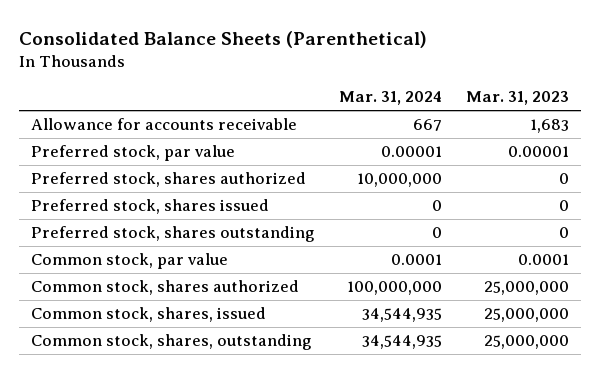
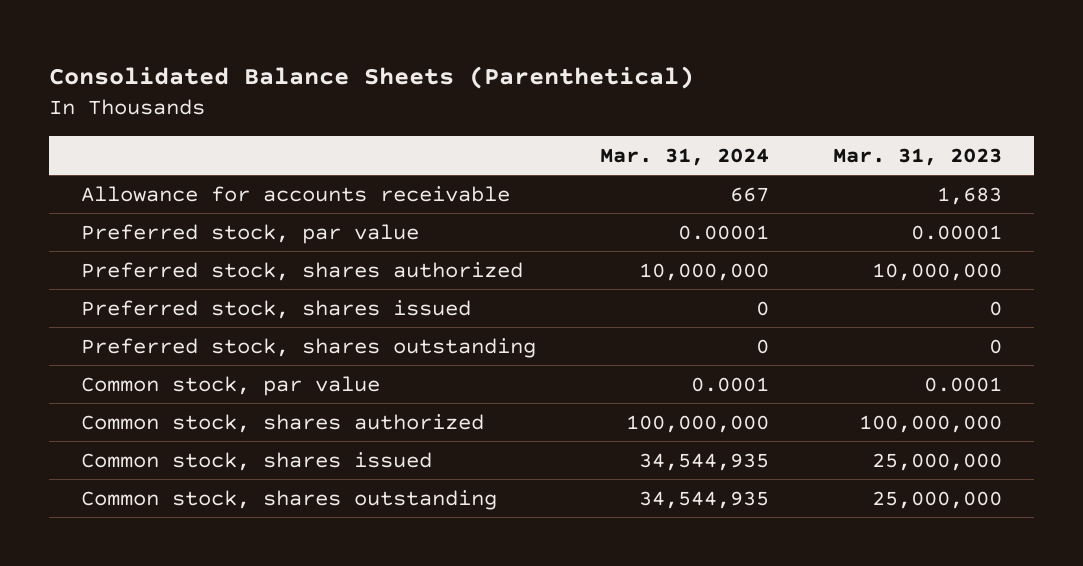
- Preferred stock, shares authorized | 10,000,000 | 0
+ Preferred stock, shares authorized | 10,000,000 | 10,000,000
- Common stock, shares authorized | 100,000,000 | 25,000,000
- Common stock, shares, issued | 34,544,935 | 25,000,000
- Common stock, shares, outstanding | 34,544,935 | 25,000,000
+ Common stock, shares authorized | 100,000,000 | 100,000,000
+ Common stock, shares issued | 34,544,935 | 25,000,000
+ Common stock, shares outstanding | 34,544,935 | 25,000,000

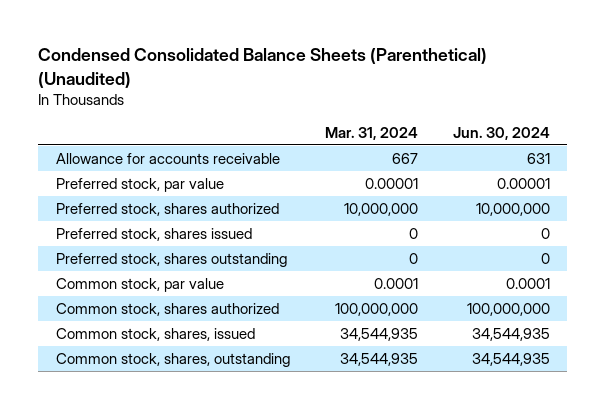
- Consolidated Balance Sheets (Parenthetical)
+ Condensed Consolidated Balance Sheets (Parenthetical) (Unaudited)
- | Mar. 31, 2024 | Mar. 31, 2023
+ | Mar. 31, 2024 | Jun. 30, 2024
- Common stock, shares issued | 34,544,935 | 25,000,000
- Common stock, shares outstanding | 34,544,935 | 25,000,000
+ Common stock, shares, issued | 34,544,935 | 34,544,935
+ Common stock, shares, outstanding | 34,544,935 | 34,544,935

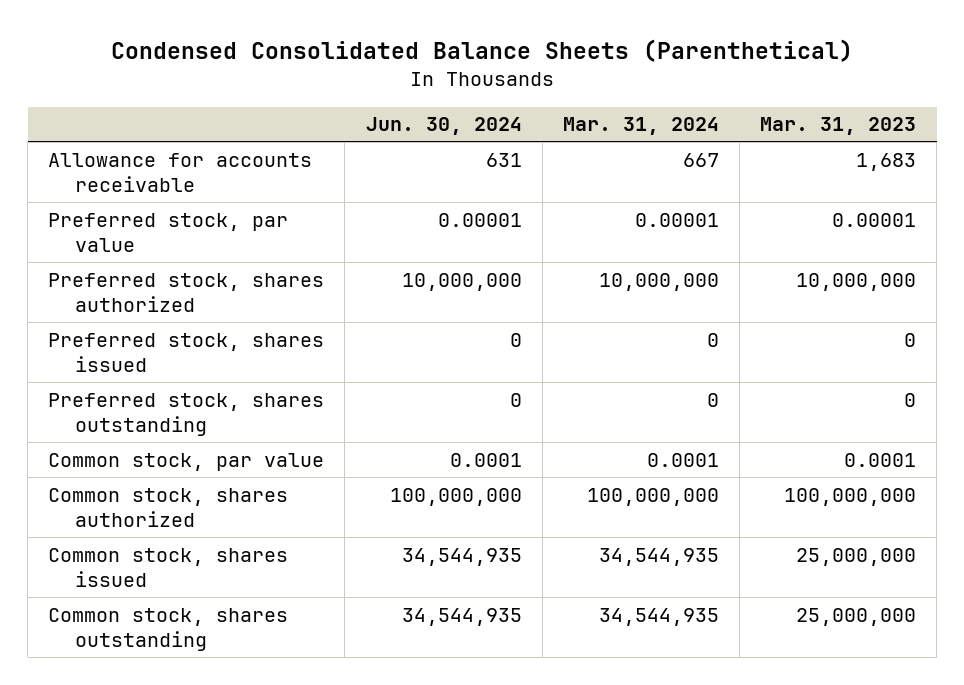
- Condensed Consolidated Balance Sheets (Parenthetical) (Unaudited)
+ Condensed Consolidated Balance Sheets (Parenthetical)
- | Mar. 31, 2024 | Jun. 30, 2024
+ | Jun. 30, 2024 | Mar. 31, 2024 | Mar. 31, 2023
- Common stock, shares, issued | 34,544,935 | 34,544,935
- Common stock, shares, outstanding | 34,544,935 | 34,544,935
+ Common stock, shares issued | 34,544,935 | 34,544,935 | 25,000,000
+ Common stock, shares outstanding | 34,544,935 | 34,544,935 | 25,000,000

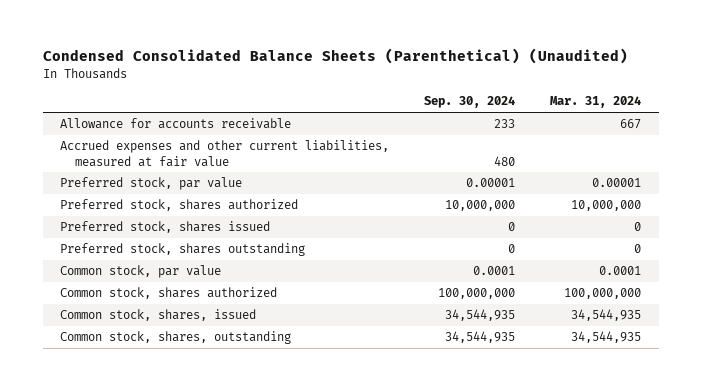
- Condensed Consolidated Balance Sheets (Parenthetical)
+ Condensed Consolidated Balance Sheets (Parenthetical) (Unaudited)
- | Jun. 30, 2024 | Mar. 31, 2024 | Mar. 31, 2023
+ | Sep. 30, 2024 | Mar. 31, 2024
+ Accrued expenses and other current liabilities, measured at fair value | 480 |
- Common stock, shares issued | 34,544,935 | 34,544,935 | 25,000,000
- Common stock, shares outstanding | 34,544,935 | 34,544,935 | 25,000,000
+ Common stock, shares, issued | 34,544,935 | 34,544,935
+ Common stock, shares, outstanding | 34,544,935 | 34,544,935

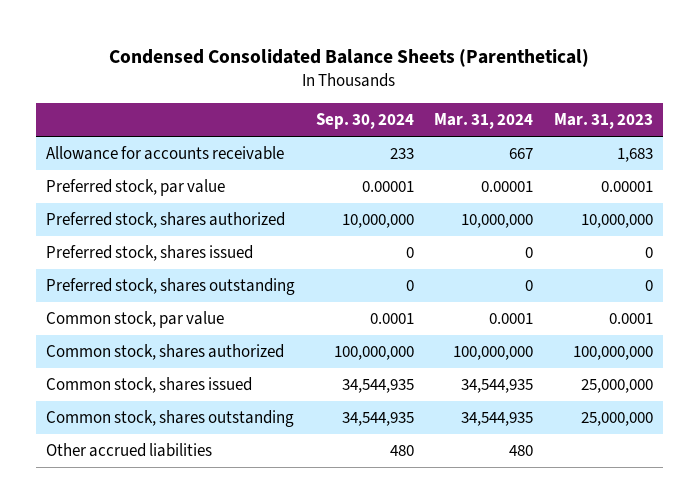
- Condensed Consolidated Balance Sheets (Parenthetical) (Unaudited)
+ Condensed Consolidated Balance Sheets (Parenthetical)
- | Sep. 30, 2024 | Mar. 31, 2024
+ | Sep. 30, 2024 | Mar. 31, 2024 | Mar. 31, 2023
- Accrued expenses and other current liabilities, measured at fair value | 480 |
- Common stock, shares, issued | 34,544,935 | 34,544,935
- Common stock, shares, outstanding | 34,544,935 | 34,544,935
+ Common stock, shares issued | 34,544,935 | 34,544,935 | 25,000,000
+ Common stock, shares outstanding | 34,544,935 | 34,544,935 | 25,000,000
+ Other accrued liabilities | 480 | 480 |

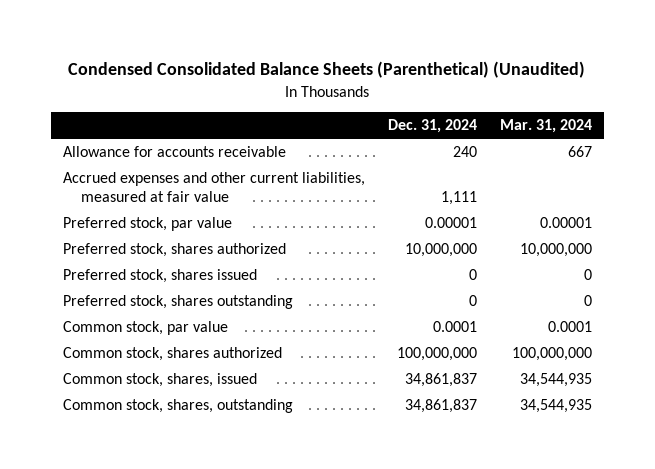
- Condensed Consolidated Balance Sheets (Parenthetical)
+ Condensed Consolidated Balance Sheets (Parenthetical) (Unaudited)
- | Sep. 30, 2024 | Mar. 31, 2024 | Mar. 31, 2023
+ | Dec. 31, 2024 | Mar. 31, 2024
+ Accrued expenses and other current liabilities, measured at fair value | 1,111 |
- Common stock, shares issued | 34,544,935 | 34,544,935 | 25,000,000
- Common stock, shares outstanding | 34,544,935 | 34,544,935 | 25,000,000
- Other accrued liabilities | 480 | 480 |
+ Common stock, shares, issued | 34,861,837 | 34,544,935
+ Common stock, shares, outstanding | 34,861,837 | 34,544,935

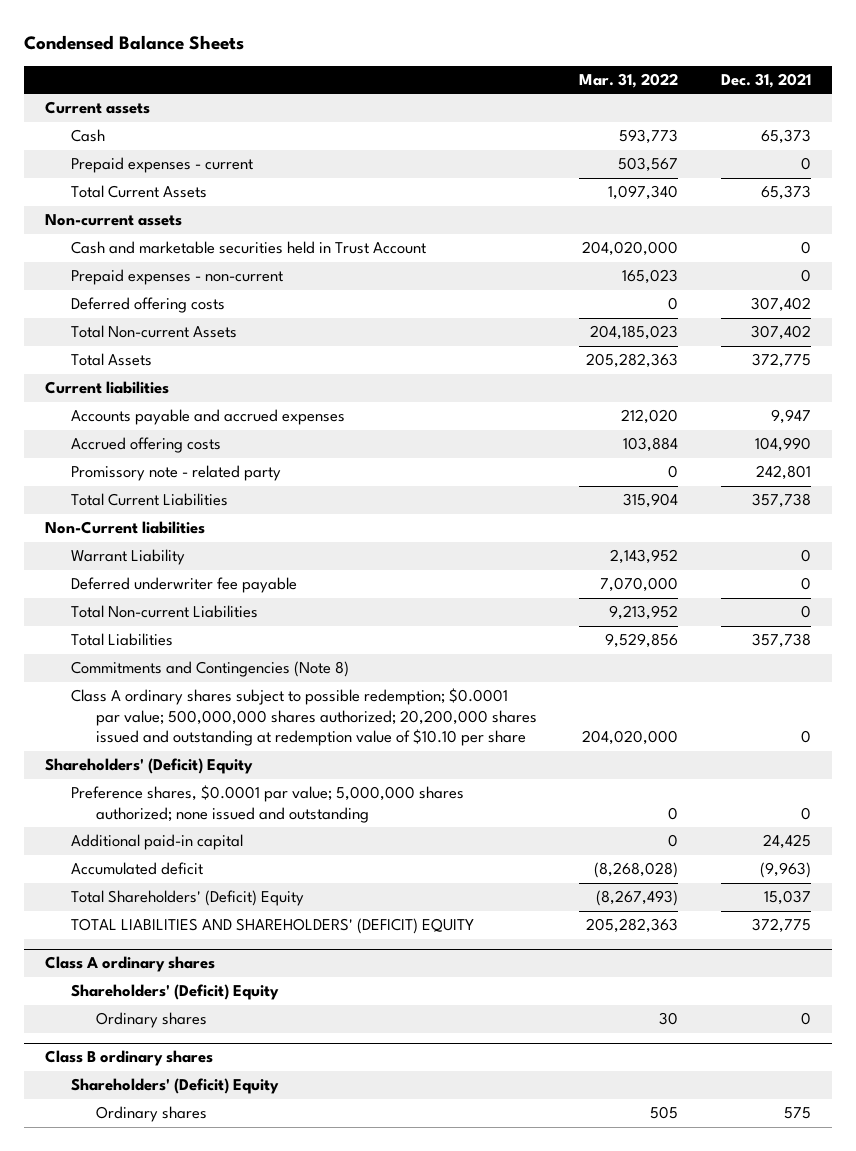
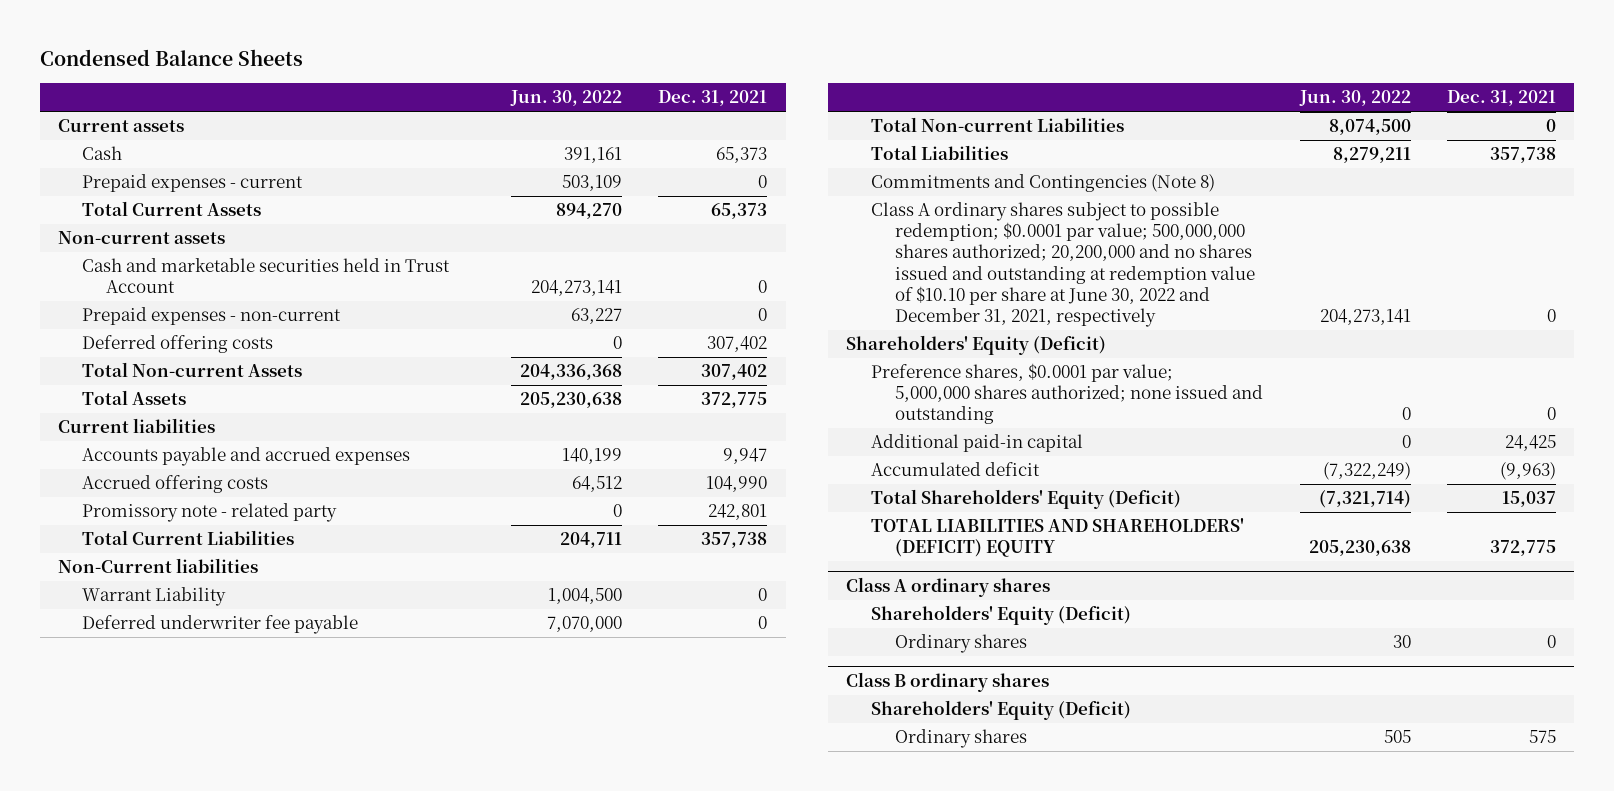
- | Mar. 31, 2022 | Dec. 31, 2021
+ | Jun. 30, 2022 | Dec. 31, 2021
- Class A ordinary shares subject to possible redemption; $0.0001 par value; 500,000,000 shares authorized; 20,200,000 shares issued and outstanding at redemption value of $10.10 per share | 204,020,000 | 0
- Shareholders' (Deficit) Equity
+ Class A ordinary shares subject to possible redemption; $0.0001 par value; 500,000,000 shares authorized; 20,200,000 and no shares issued and outstanding at redemption value of $10.10 per share at June 30, 2022 and December 31, 2021, respectively | 204,273,141 | 0
+ Shareholders' Equity (Deficit)
- Total Shareholders' (Deficit) Equity | (8,267,493) | 15,037
+ Total Shareholders' Equity (Deficit) | (7,321,714) | 15,037
@ Class A ordinary shares
- Shareholders' (Deficit) Equity
+ Shareholders' Equity (Deficit)
@ Class B ordinary shares
- Shareholders' (Deficit) Equity
+ Shareholders' Equity (Deficit)

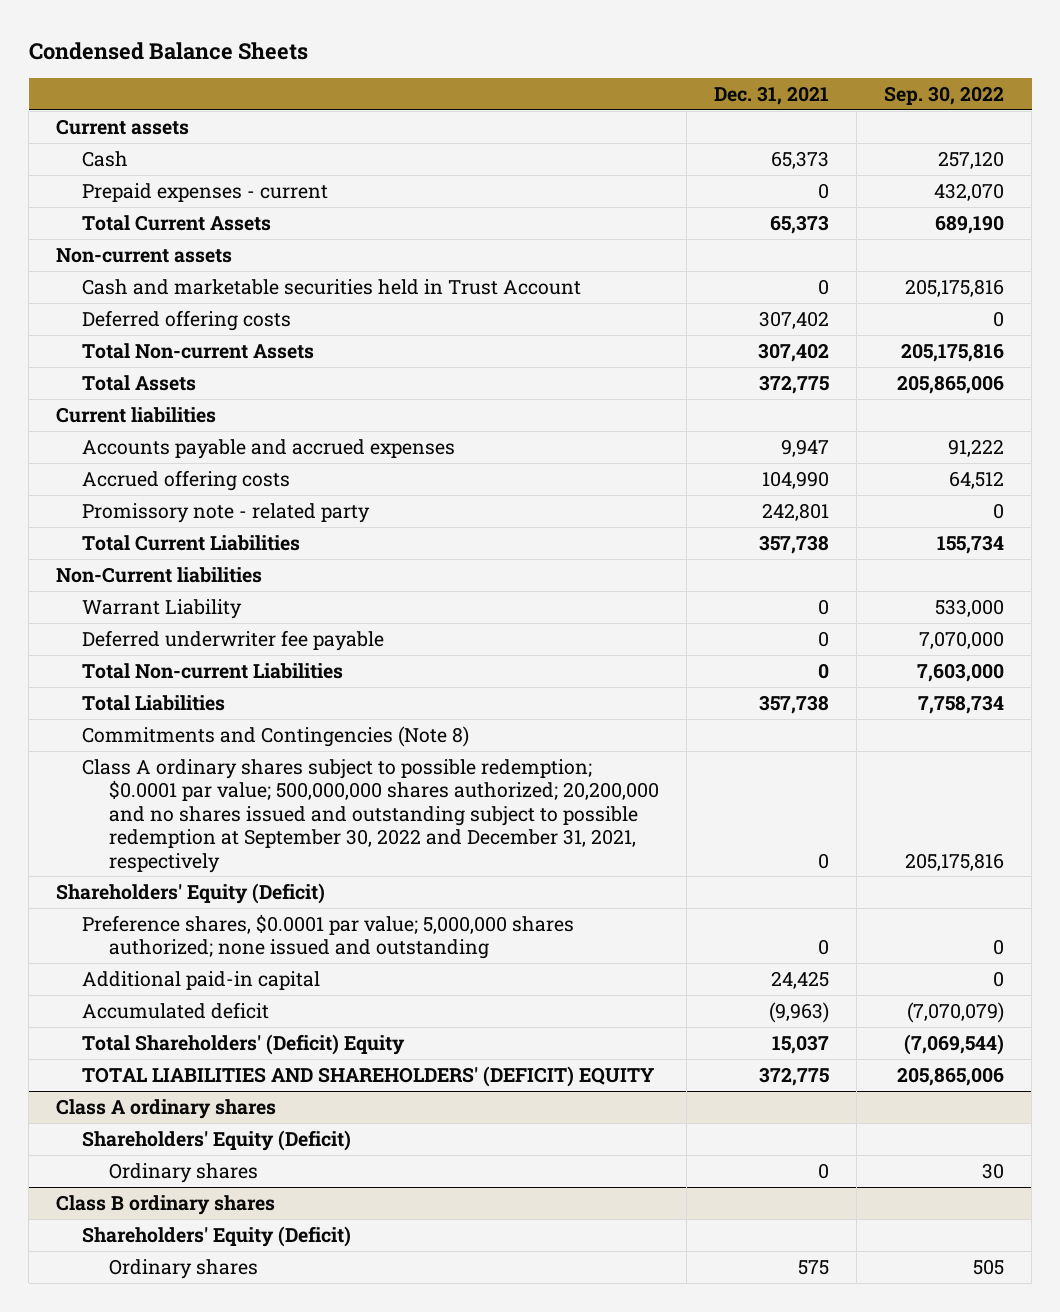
- | Jun. 30, 2022 | Dec. 31, 2021
+ | Dec. 31, 2021 | Sep. 30, 2022
- Prepaid expenses - non-current | 63,227 | 0
- Class A ordinary shares subject to possible redemption; $0.0001 par value; 500,000,000 shares authorized; 20,200,000 and no shares issued and outstanding at redemption value of $10.10 per share at June 30, 2022 and December 31, 2021, respectively | 204,273,141 | 0
+ Class A ordinary shares subject to possible redemption; $0.0001 par value; 500,000,000 shares authorized; 20,200,000 and no shares issued and outstanding subject to possible redemption at September 30, 2022 and December 31, 2021, respectively | 0 | 205,175,816
- Total Shareholders' Equity (Deficit) | (7,321,714) | 15,037
+ Total Shareholders' (Deficit) Equity | 15,037 | (7,069,544)

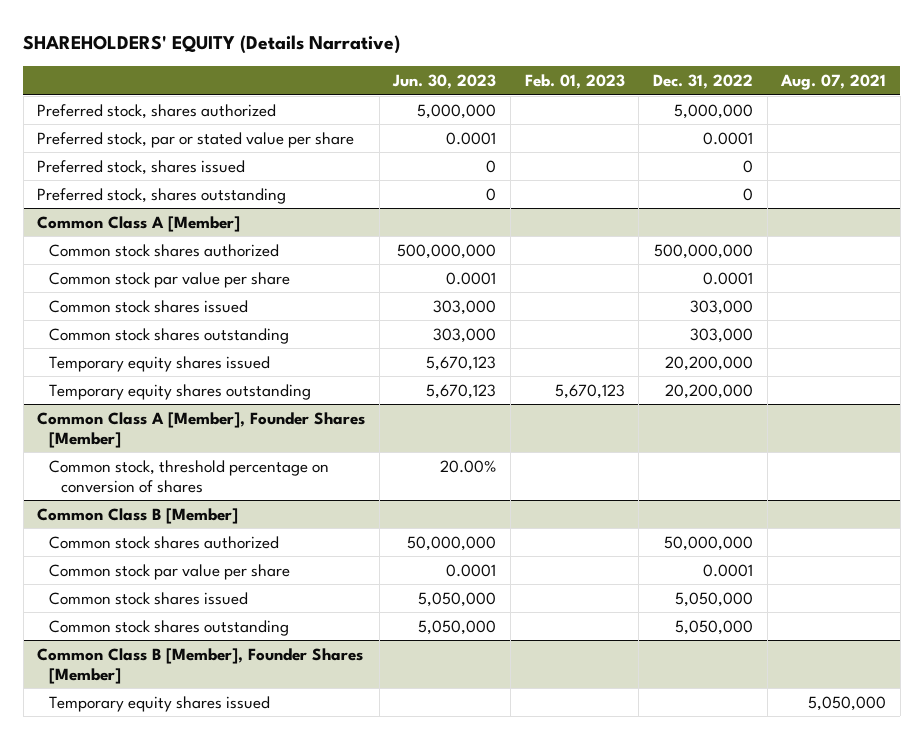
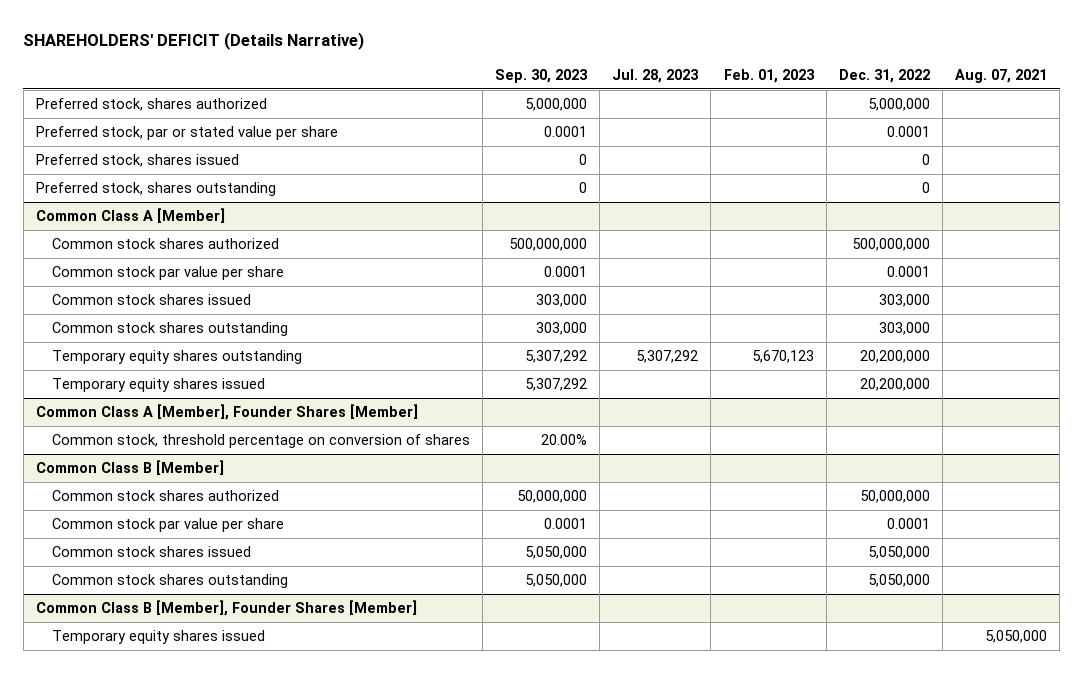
- SHAREHOLDERS' EQUITY (Details Narrative)
+ SHAREHOLDERS' DEFICIT (Details Narrative)
- | Jun. 30, 2023 | Feb. 01, 2023 | Dec. 31, 2022 | Aug. 07, 2021
+ | Sep. 30, 2023 | Jul. 28, 2023 | Feb. 01, 2023 | Dec. 31, 2022 | Aug. 07, 2021
@ Common Class A [Member]
moved down: Temporary equity shares issued | 5,307,292 | | | 20,200,000 |

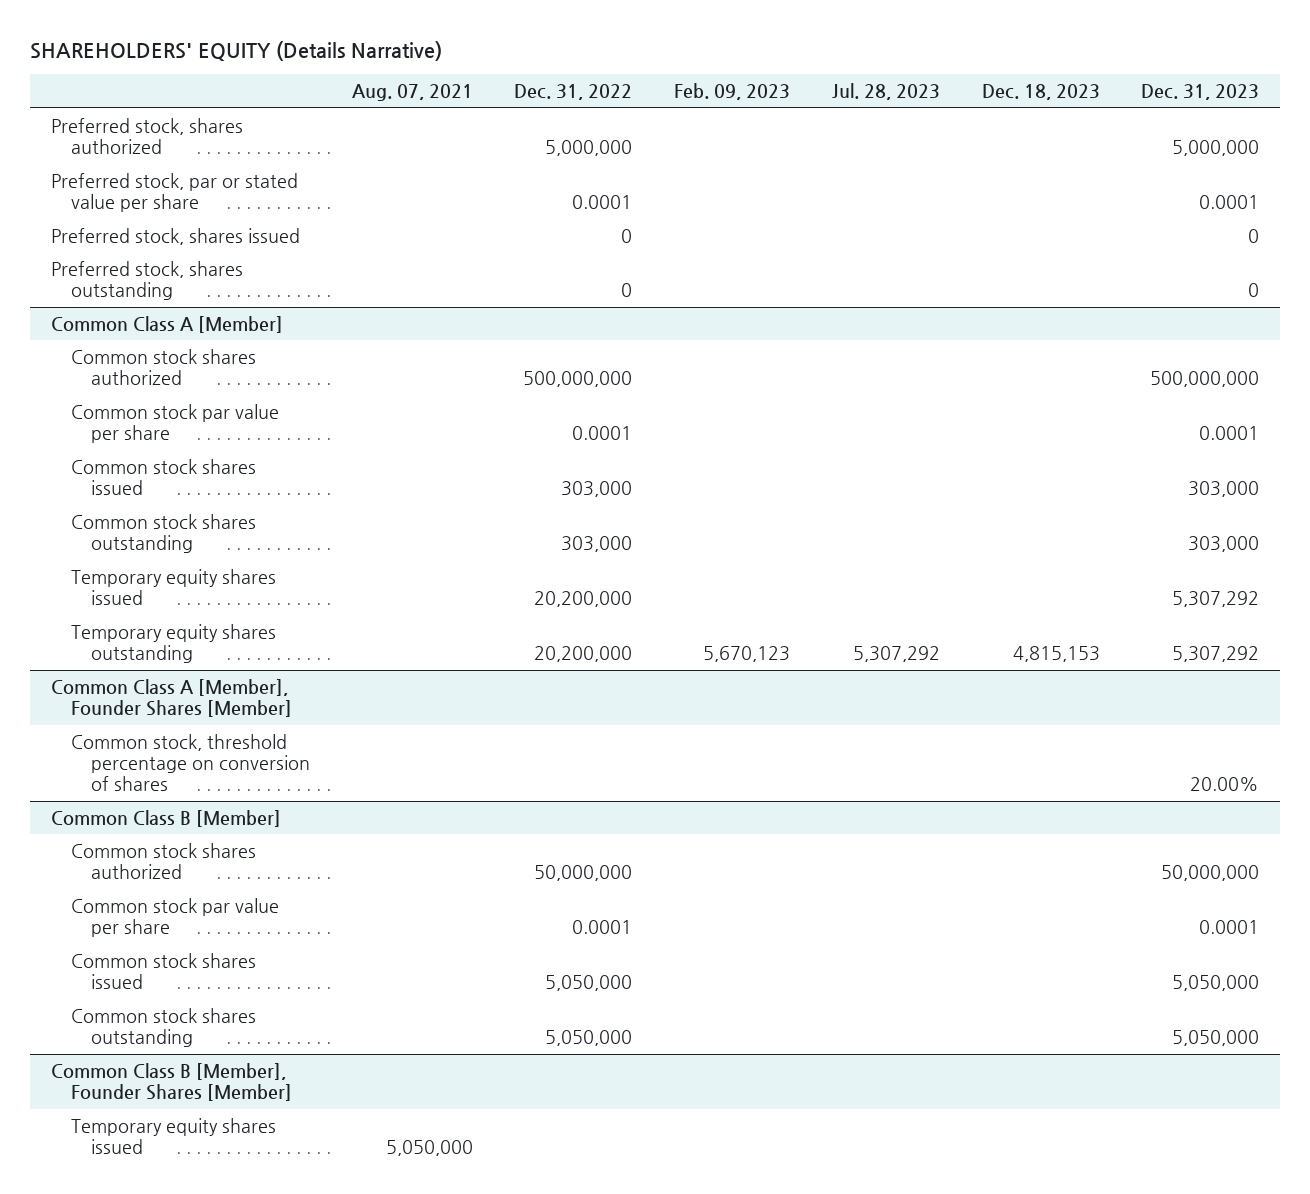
- SHAREHOLDERS' DEFICIT (Details Narrative)
+ SHAREHOLDERS' EQUITY (Details Narrative)
- | Sep. 30, 2023 | Jul. 28, 2023 | Feb. 01, 2023 | Dec. 31, 2022 | Aug. 07, 2021
+ | Aug. 07, 2021 | Dec. 31, 2022 | Feb. 09, 2023 | Jul. 28, 2023 | Dec. 18, 2023 | Dec. 31, 2023
@ Common Class A [Member]
moved down: Temporary equity shares outstanding | | 20,200,000 | 5,670,123 | 5,307,292 | 4,815,153 | 5,307,292

